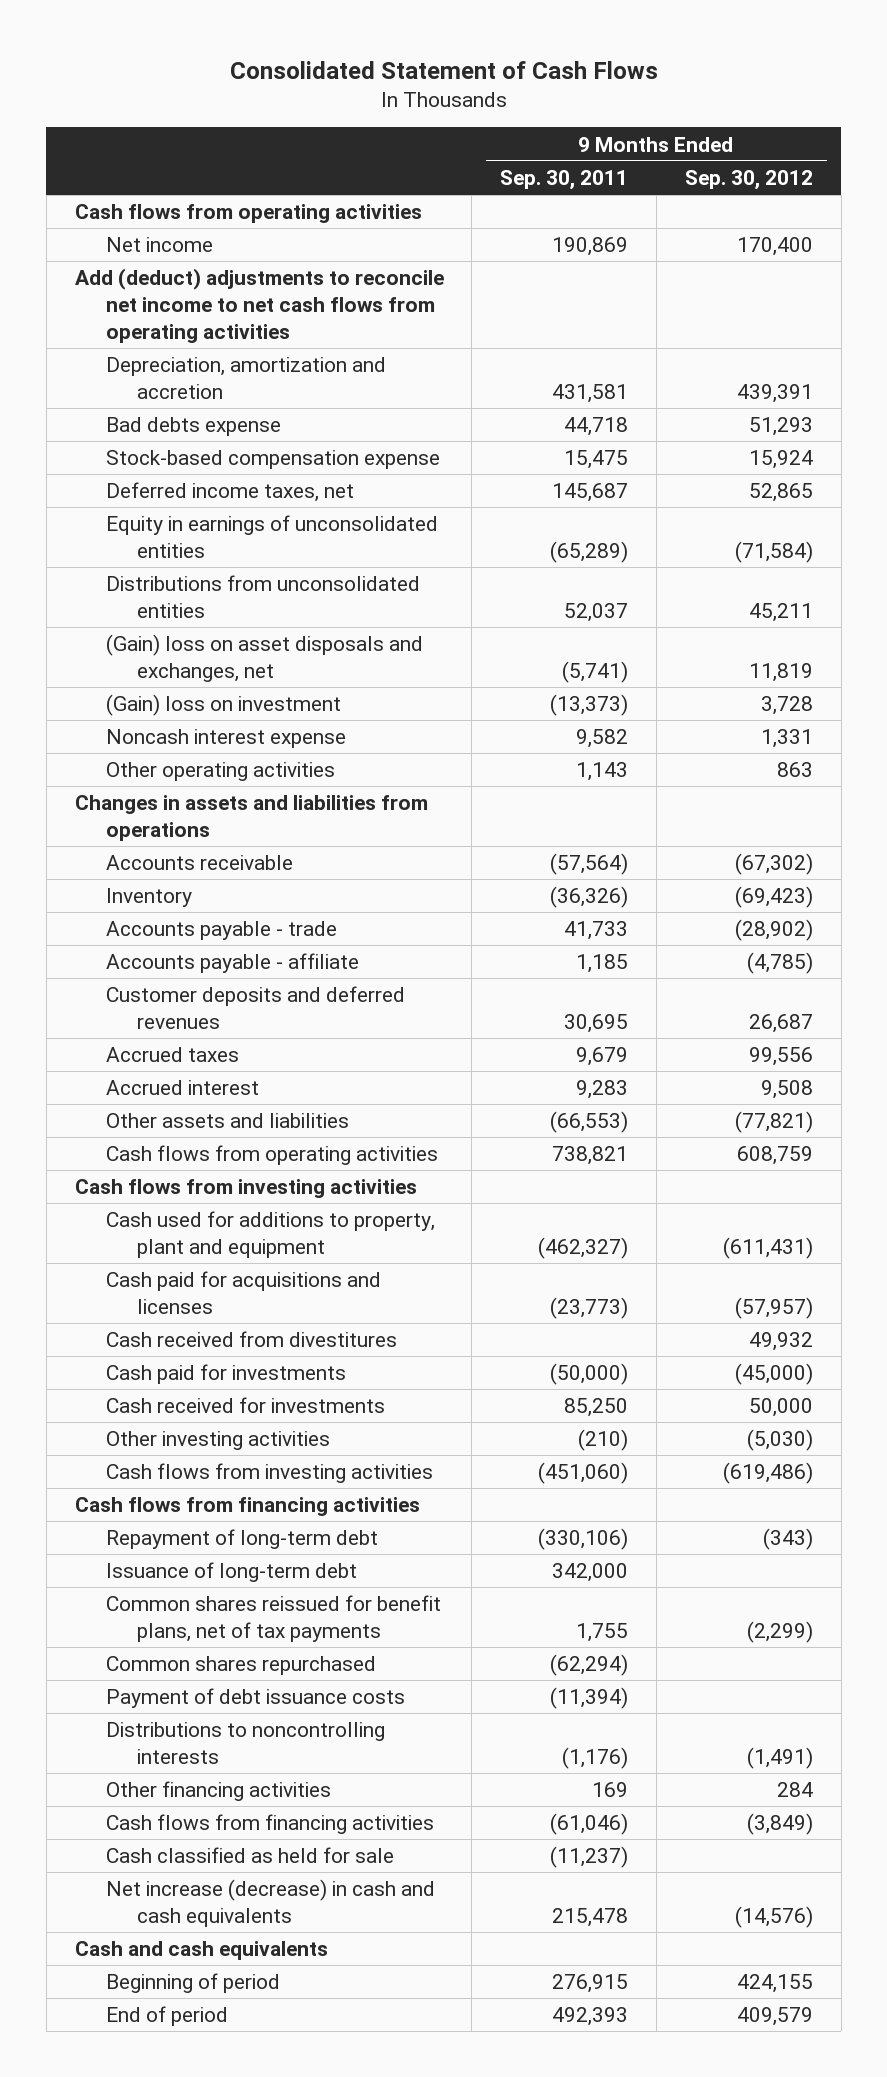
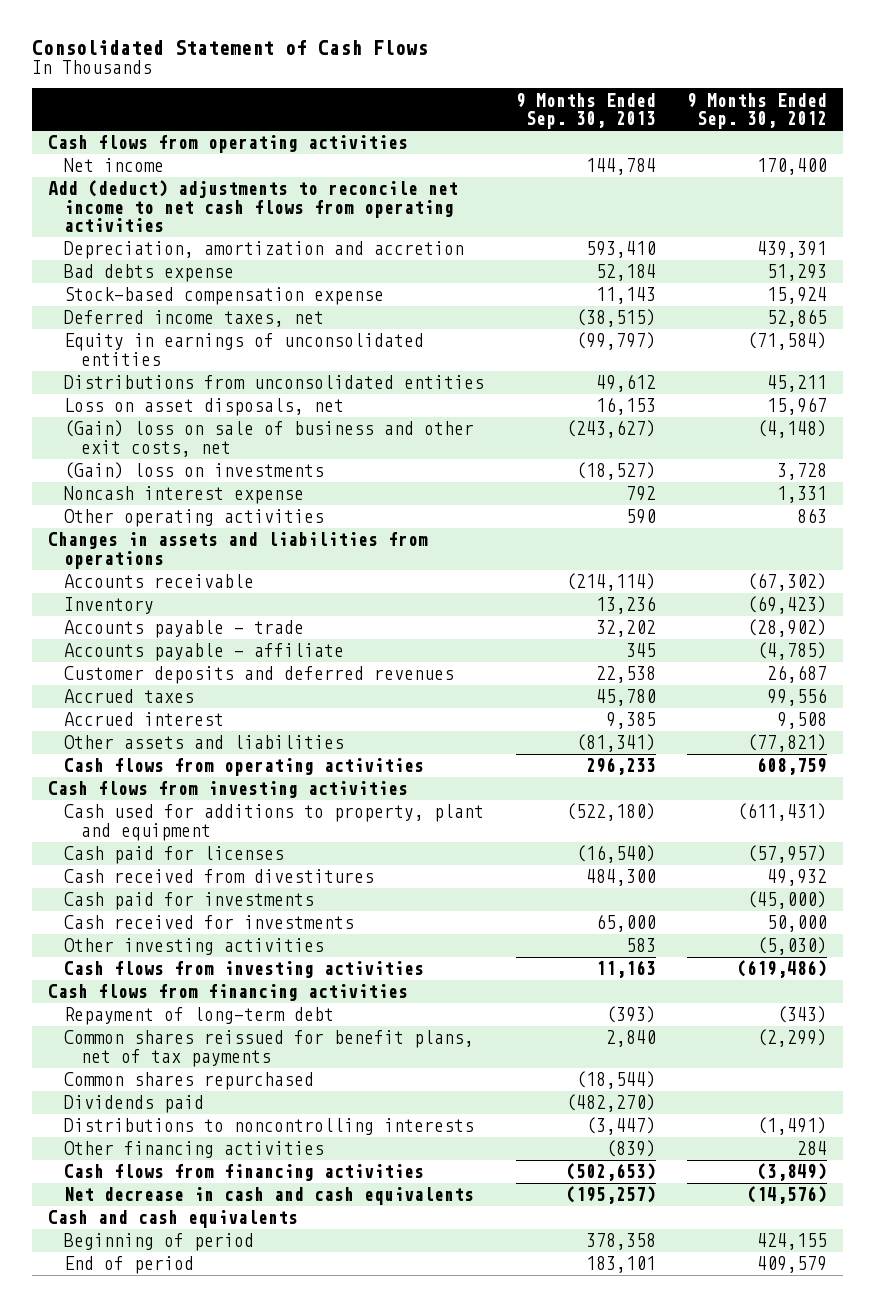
- | 9 Months Ended Sep. 30, 2011 | 9 Months Ended Sep. 30, 2012
+ | 9 Months Ended Sep. 30, 2013 | 9 Months Ended Sep. 30, 2012
- (Gain) loss on asset disposals and exchanges, net | (5,741) | 11,819
- (Gain) loss on investment | (13,373) | 3,728
+ Loss on asset disposals, net | 16,153 | 15,967
+ (Gain) loss on sale of business and other exit costs, net | (243,627) | (4,148)
+ (Gain) loss on investments | (18,527) | 3,728
- Cash paid for acquisitions and licenses | (23,773) | (57,957)
+ Cash paid for licenses | (16,540) | (57,957)
- Issuance of long-term debt | 342,000 |
- Payment of debt issuance costs | (11,394) |
+ Dividends paid | (482,270) |
- Cash classified as held for sale | (11,237) |
- Net increase (decrease) in cash and cash equivalents | 215,478 | (14,576)
+ Net decrease in cash and cash equivalents | (195,257) | (14,576)

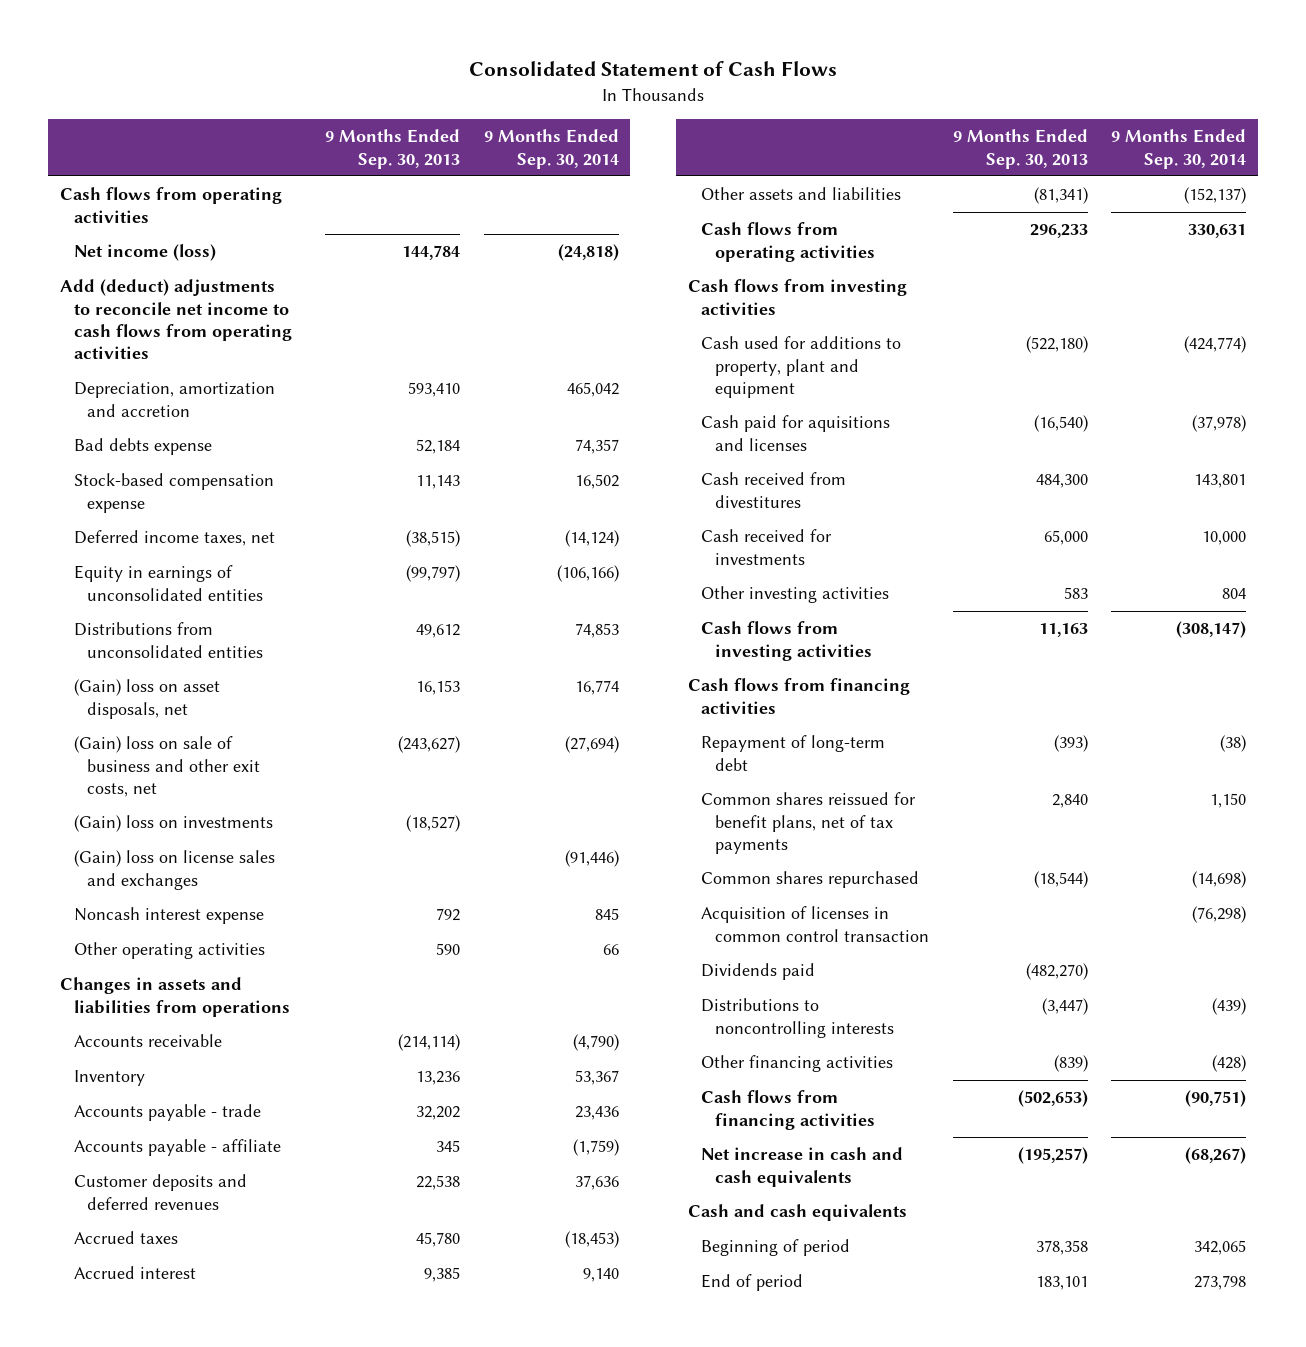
- | 9 Months Ended Sep. 30, 2013 | 9 Months Ended Sep. 30, 2012
+ | 9 Months Ended Sep. 30, 2013 | 9 Months Ended Sep. 30, 2014
- Net income | 144,784 | 170,400
- Add (deduct) adjustments to reconcile net income to net cash flows from operating activities
+ Net income (loss) | 144,784 | (24,818)
+ Add (deduct) adjustments to reconcile net income to cash flows from operating activities
- Loss on asset disposals, net | 16,153 | 15,967
+ (Gain) loss on asset disposals, net | 16,153 | 16,774
+ (Gain) loss on license sales and exchanges | | (91,446)
- Cash paid for licenses | (16,540) | (57,957)
+ Cash paid for aquisitions and licenses | (16,540) | (37,978)
- Cash paid for investments | | (45,000)
+ Acquisition of licenses in common control transaction | | (76,298)
- Net decrease in cash and cash equivalents | (195,257) | (14,576)
+ Net increase in cash and cash equivalents | (195,257) | (68,267)

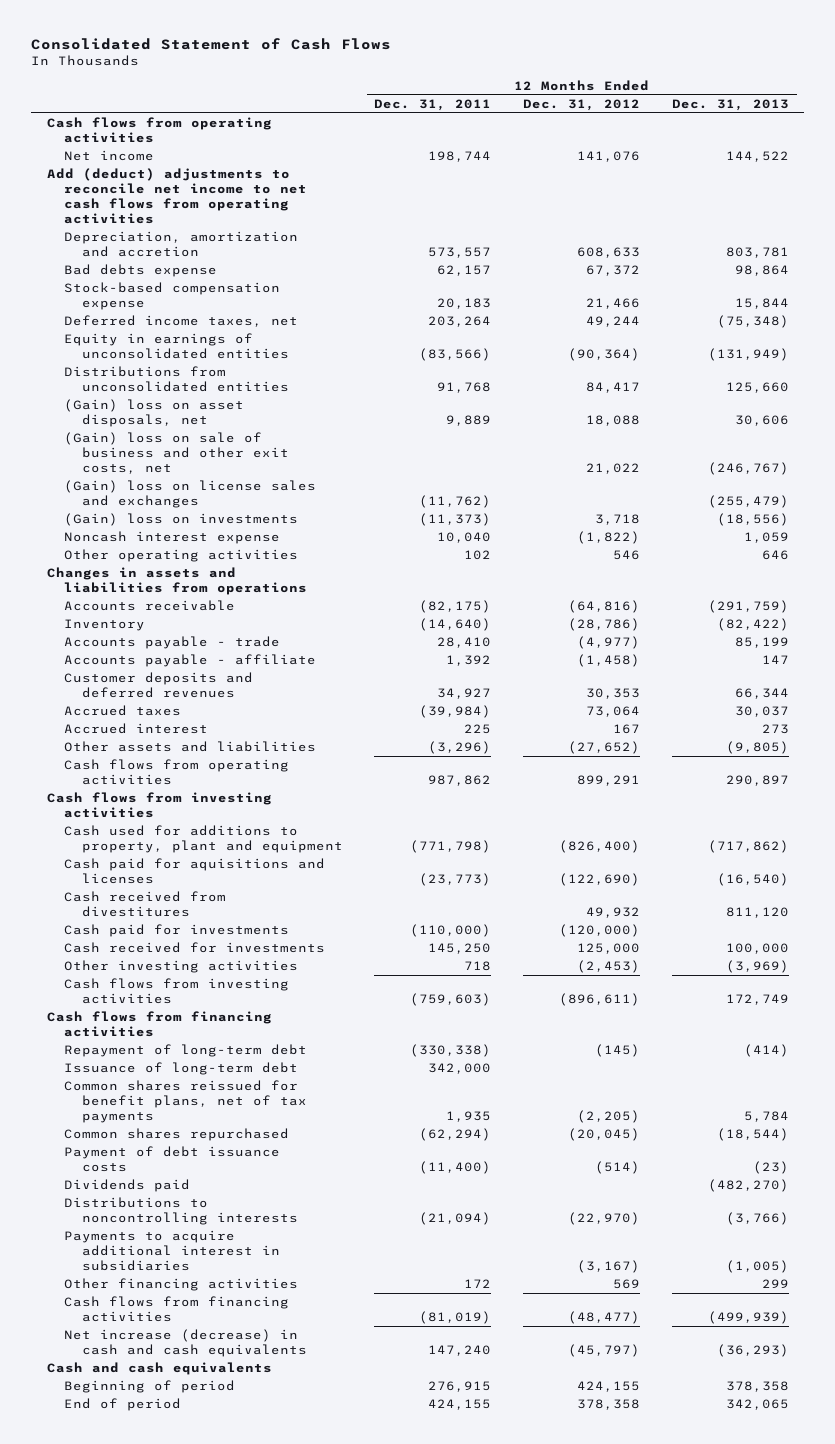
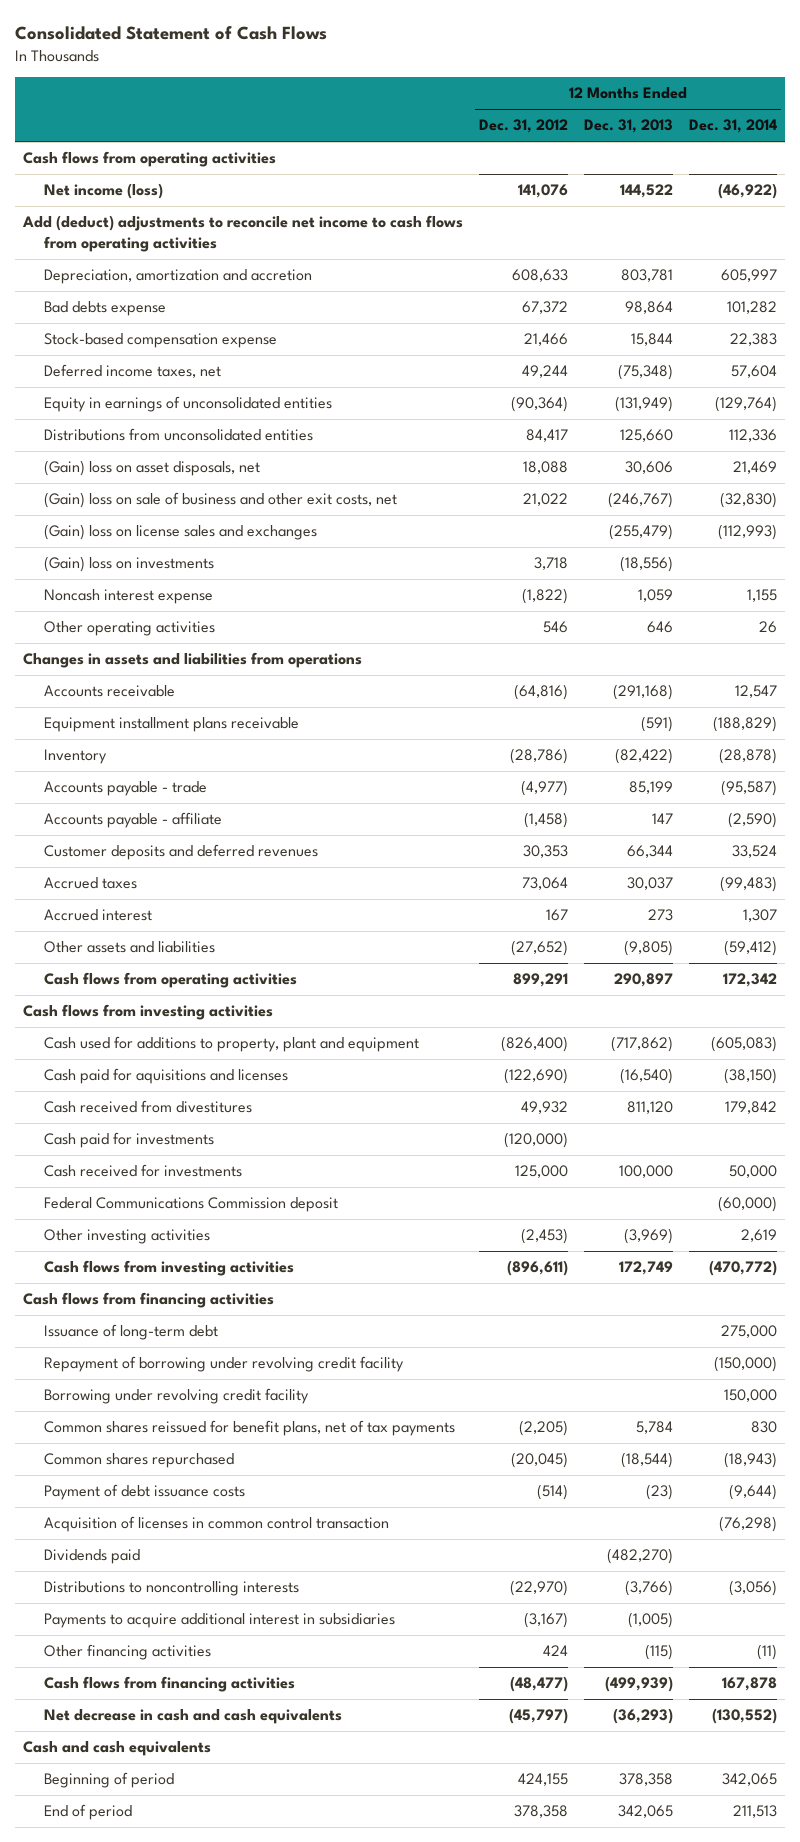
- | 12 Months Ended Dec. 31, 2011 | 12 Months Ended Dec. 31, 2012 | 12 Months Ended Dec. 31, 2013
+ | 12 Months Ended Dec. 31, 2012 | 12 Months Ended Dec. 31, 2013 | 12 Months Ended Dec. 31, 2014
- Net income | 198,744 | 141,076 | 144,522
- Add (deduct) adjustments to reconcile net income to net cash flows from operating activities
+ Net income (loss) | 141,076 | 144,522 | (46,922)
+ Add (deduct) adjustments to reconcile net income to cash flows from operating activities
- Accounts receivable | (82,175) | (64,816) | (291,759)
+ Accounts receivable | (64,816) | (291,168) | 12,547
+ Equipment installment plans receivable | | (591) | (188,829)
+ Federal Communications Commission deposit | | | (60,000)
- Repayment of long-term debt | (330,338) | (145) | (414)
+ Repayment of borrowing under revolving credit facility | | | (150,000)
+ Borrowing under revolving credit facility | | | 150,000
+ Acquisition of licenses in common control transaction | | | (76,298)
- Other financing activities | 172 | 569 | 299
+ Other financing activities | 424 | (115) | (11)
- Net increase (decrease) in cash and cash equivalents | 147,240 | (45,797) | (36,293)
+ Net decrease in cash and cash equivalents | (45,797) | (36,293) | (130,552)

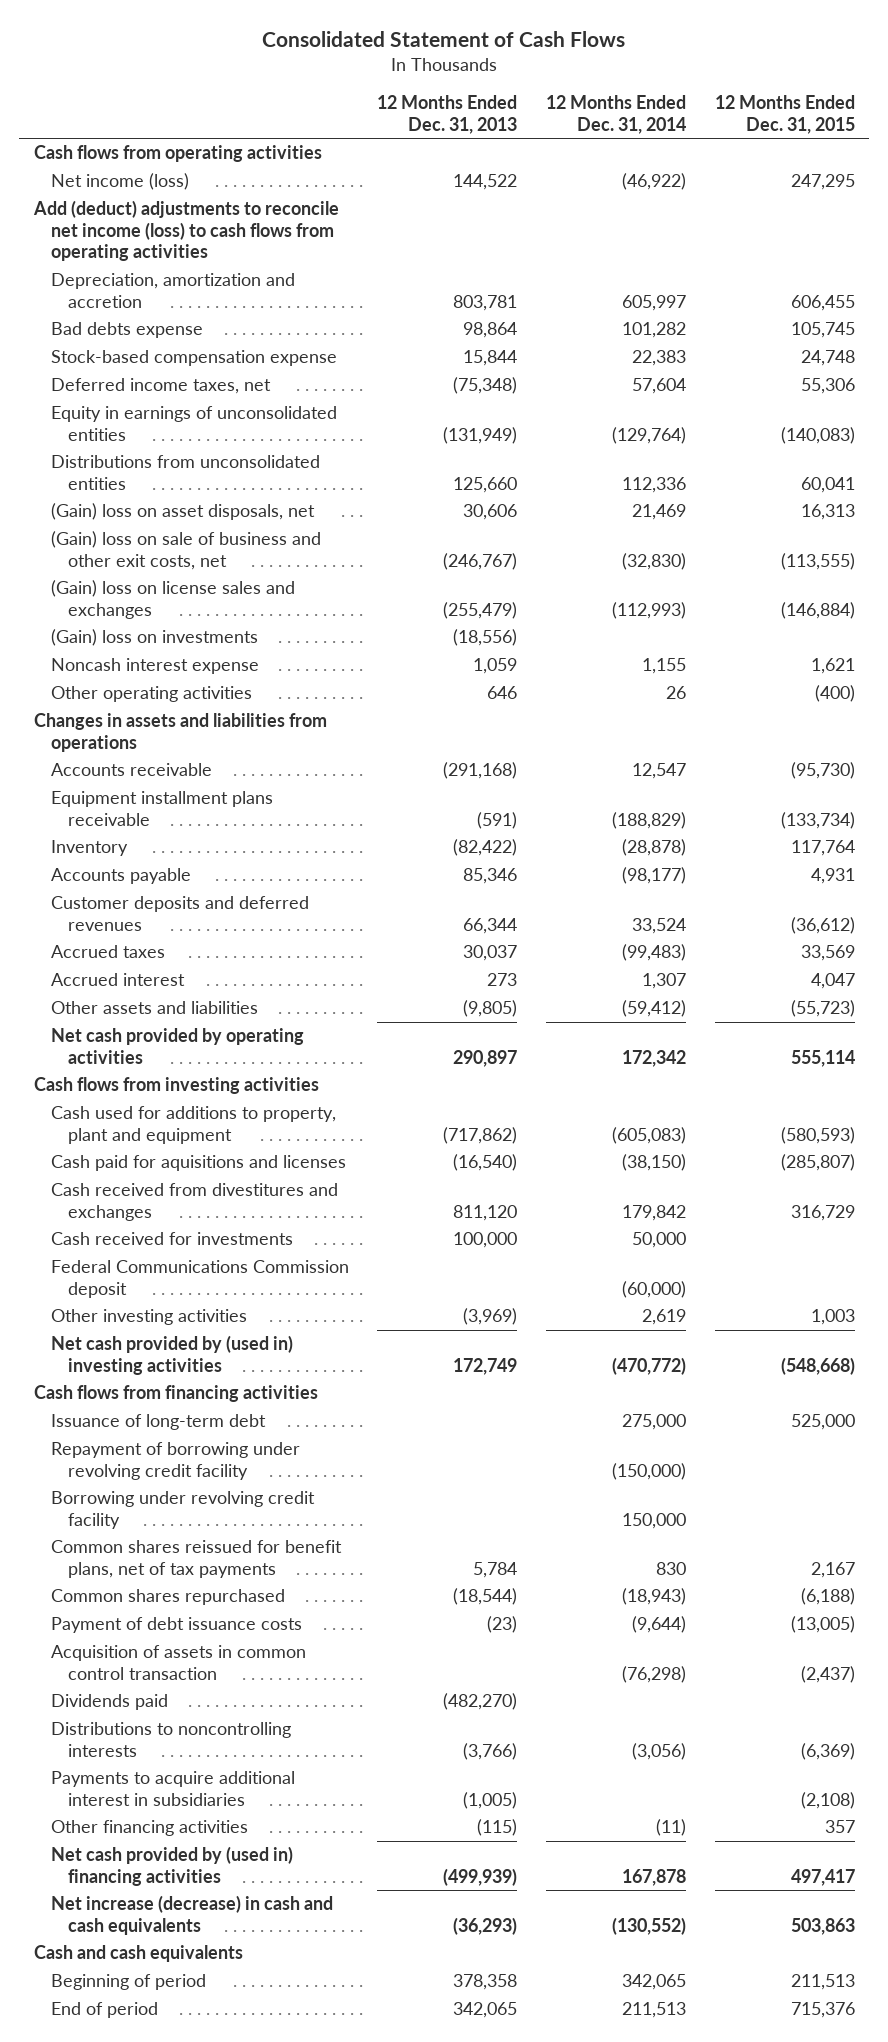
- | 12 Months Ended Dec. 31, 2012 | 12 Months Ended Dec. 31, 2013 | 12 Months Ended Dec. 31, 2014
+ | 12 Months Ended Dec. 31, 2013 | 12 Months Ended Dec. 31, 2014 | 12 Months Ended Dec. 31, 2015
- Add (deduct) adjustments to reconcile net income to cash flows from operating activities
+ Add (deduct) adjustments to reconcile net income (loss) to cash flows from operating activities
- Accounts payable - trade | (4,977) | 85,199 | (95,587)
- Accounts payable - affiliate | (1,458) | 147 | (2,590)
+ Accounts payable | 85,346 | (98,177) | 4,931
- Cash flows from operating activities | 899,291 | 290,897 | 172,342
+ Net cash provided by operating activities | 290,897 | 172,342 | 555,114
- Cash received from divestitures | 49,932 | 811,120 | 179,842
- Cash paid for investments | (120,000) | |
+ Cash received from divestitures and exchanges | 811,120 | 179,842 | 316,729
- Cash flows from investing activities | (896,611) | 172,749 | (470,772)
+ Net cash provided by (used in) investing activities | 172,749 | (470,772) | (548,668)
- Acquisition of licenses in common control transaction | | | (76,298)
+ Acquisition of assets in common control transaction | | (76,298) | (2,437)
- Cash flows from financing activities | (48,477) | (499,939) | 167,878
- Net decrease in cash and cash equivalents | (45,797) | (36,293) | (130,552)
+ Net cash provided by (used in) financing activities | (499,939) | 167,878 | 497,417
+ Net increase (decrease) in cash and cash equivalents | (36,293) | (130,552) | 503,863

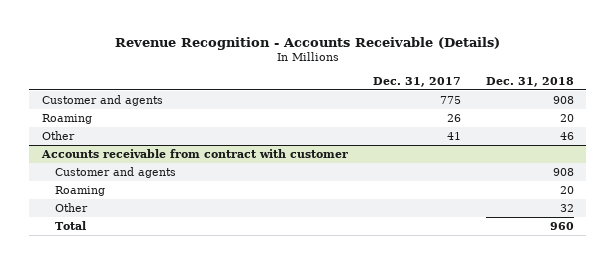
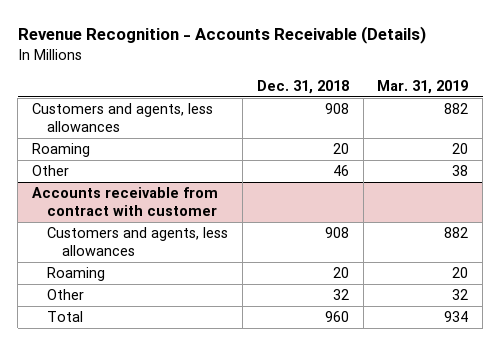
- | Dec. 31, 2017 | Dec. 31, 2018
+ | Dec. 31, 2018 | Mar. 31, 2019
- Customer and agents | 775 | 908
+ Customers and agents, less allowances | 908 | 882
@ Accounts receivable from contract with customer
- Customer and agents | | 908
+ Customers and agents, less allowances | 908 | 882

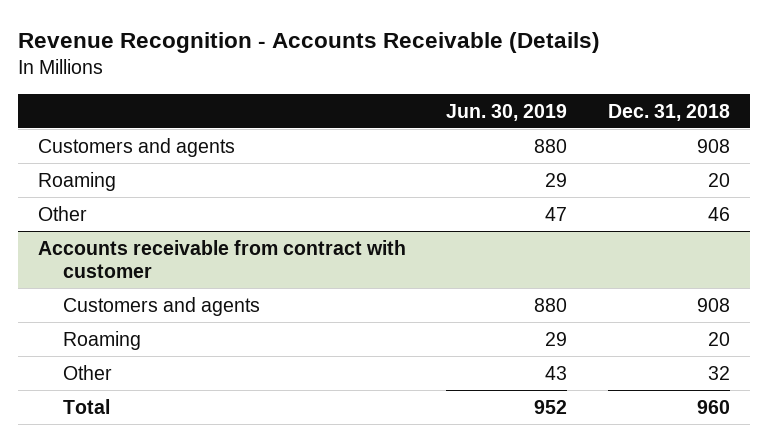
- | Dec. 31, 2018 | Mar. 31, 2019
+ | Jun. 30, 2019 | Dec. 31, 2018
- Customers and agents, less allowances | 908 | 882
+ Customers and agents | 880 | 908
@ Accounts receivable from contract with customer
- Customers and agents, less allowances | 908 | 882
+ Customers and agents | 880 | 908

